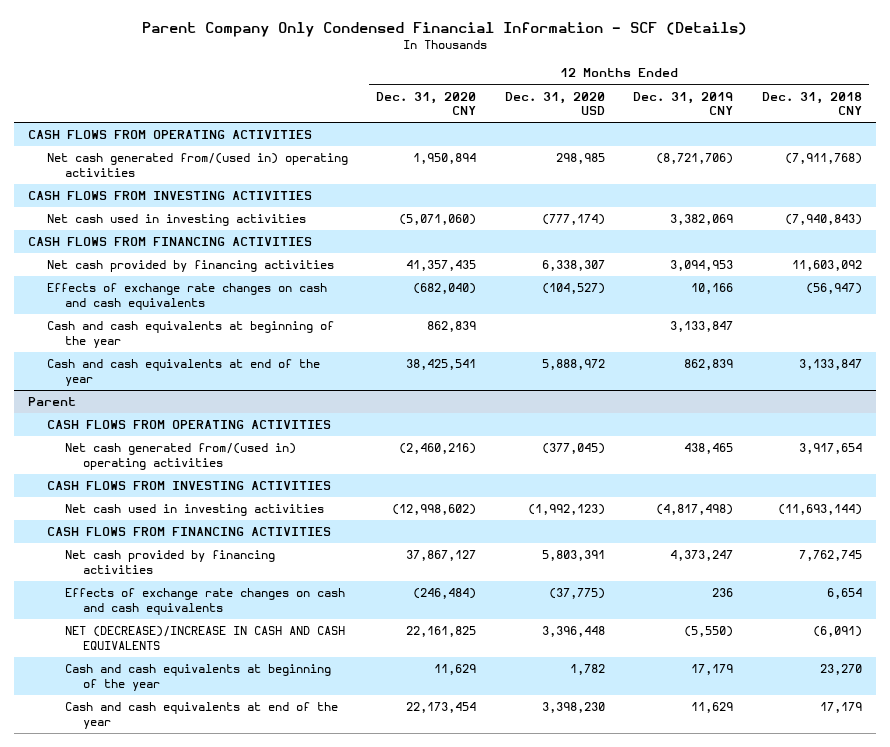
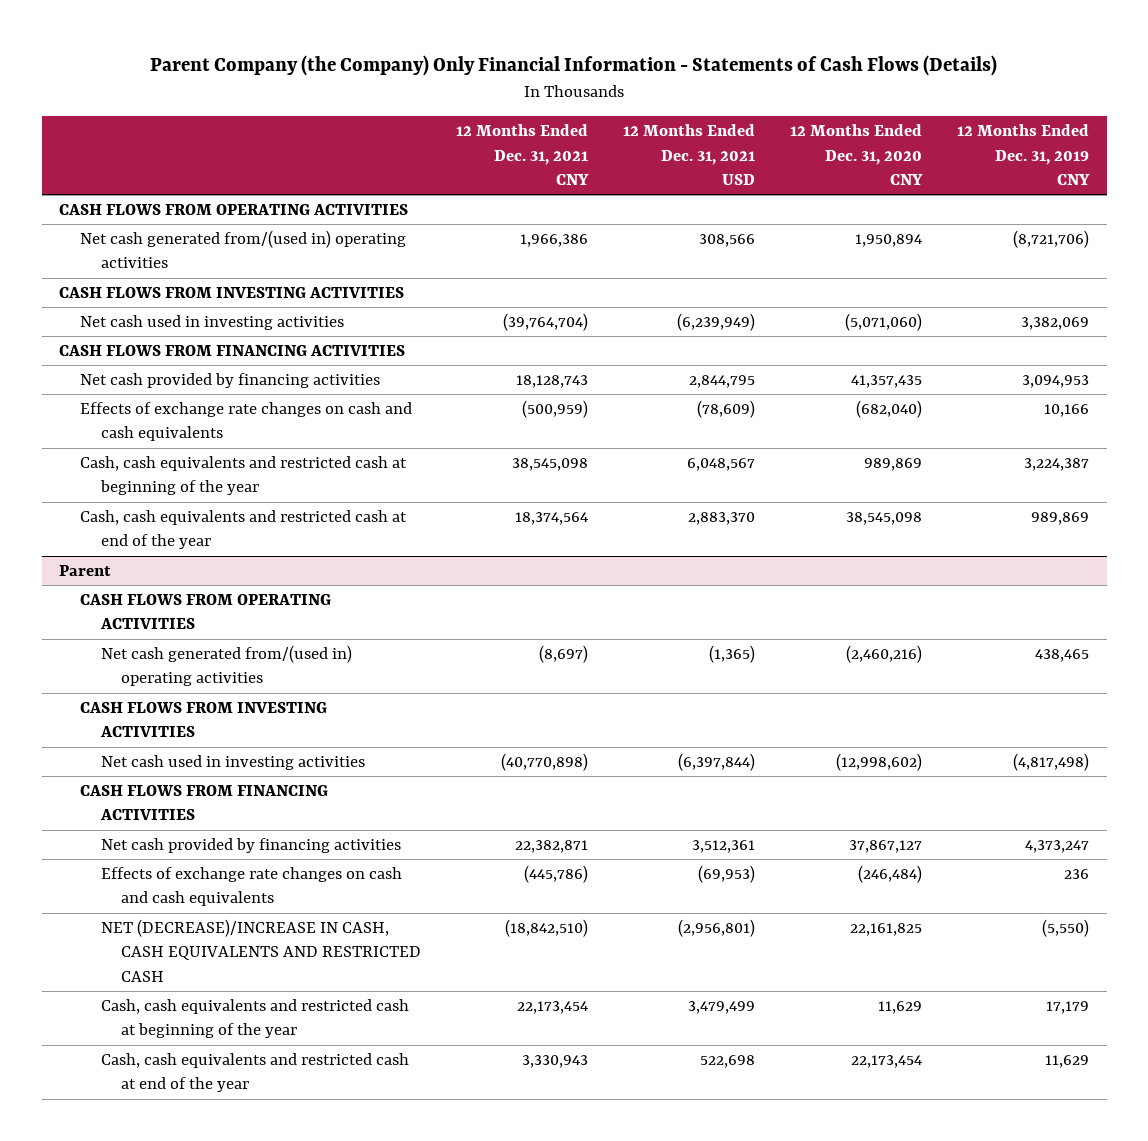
- Parent Company Only Condensed Financial Information - SCF (Details)
+ Parent Company (the Company) Only Financial Information - Statements of Cash Flows (Details)
- | 12 Months Ended Dec. 31, 2020 CNY | 12 Months Ended Dec. 31, 2020 USD | 12 Months Ended Dec. 31, 2019 CNY | 12 Months Ended Dec. 31, 2018 CNY
+ | 12 Months Ended Dec. 31, 2021 CNY | 12 Months Ended Dec. 31, 2021 USD | 12 Months Ended Dec. 31, 2020 CNY | 12 Months Ended Dec. 31, 2019 CNY
- Cash and cash equivalents at beginning of the year | 862,839 | | 3,133,847 |
- Cash and cash equivalents at end of the year | 38,425,541 | 5,888,972 | 862,839 | 3,133,847
+ Cash, cash equivalents and restricted cash at beginning of the year | 38,545,098 | 6,048,567 | 989,869 | 3,224,387
+ Cash, cash equivalents and restricted cash at end of the year | 18,374,564 | 2,883,370 | 38,545,098 | 989,869
@ Parent
- NET (DECREASE)/INCREASE IN CASH AND CASH EQUIVALENTS | 22,161,825 | 3,396,448 | (5,550) | (6,091)
- Cash and cash equivalents at beginning of the year | 11,629 | 1,782 | 17,179 | 23,270
- Cash and cash equivalents at end of the year | 22,173,454 | 3,398,230 | 11,629 | 17,179
+ NET (DECREASE)/INCREASE IN CASH, CASH EQUIVALENTS AND RESTRICTED CASH | (18,842,510) | (2,956,801) | 22,161,825 | (5,550)
+ Cash, cash equivalents and restricted cash at beginning of the year | 22,173,454 | 3,479,499 | 11,629 | 17,179
+ Cash, cash equivalents and restricted cash at end of the year | 3,330,943 | 522,698 | 22,173,454 | 11,629

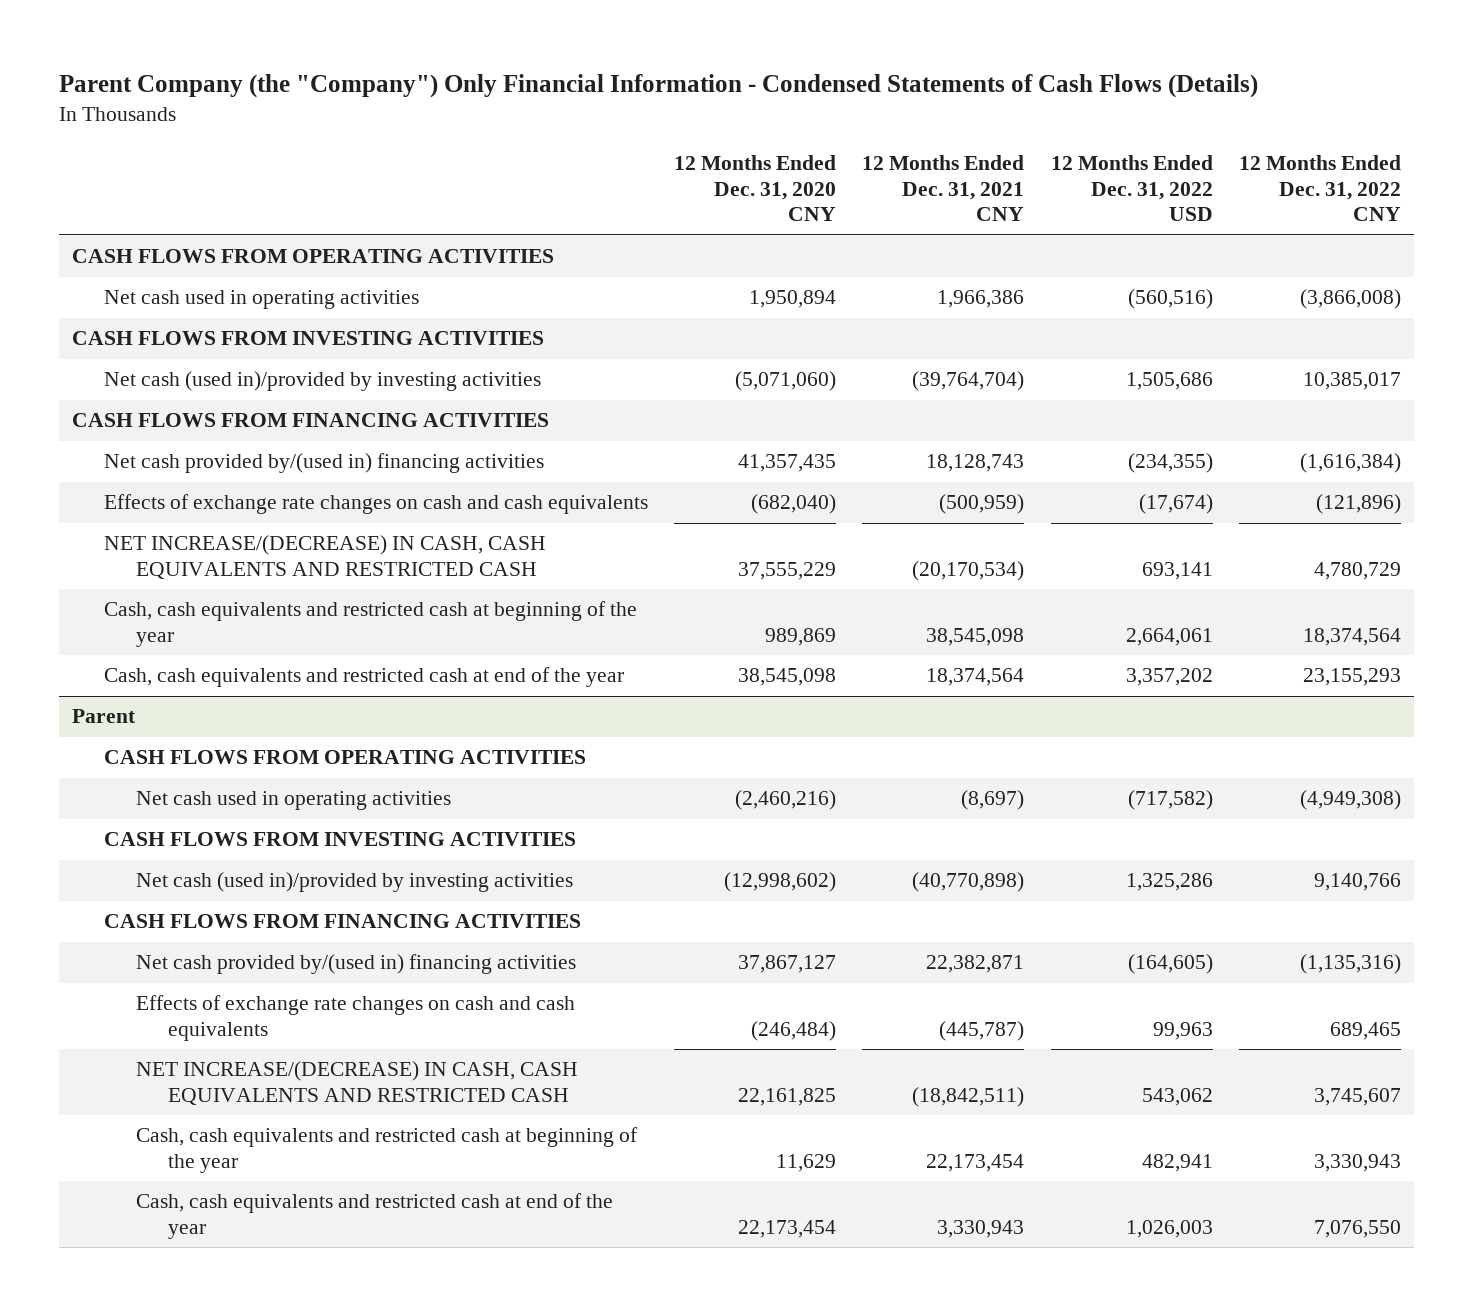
- Parent Company (the Company) Only Financial Information - Statements of Cash Flows (Details)
+ Parent Company (the "Company") Only Financial Information - Condensed Statements of Cash Flows (Details)
- | 12 Months Ended Dec. 31, 2021 CNY | 12 Months Ended Dec. 31, 2021 USD | 12 Months Ended Dec. 31, 2020 CNY | 12 Months Ended Dec. 31, 2019 CNY
+ | 12 Months Ended Dec. 31, 2020 CNY | 12 Months Ended Dec. 31, 2021 CNY | 12 Months Ended Dec. 31, 2022 USD | 12 Months Ended Dec. 31, 2022 CNY
- Net cash generated from/(used in) operating activities | 1,966,386 | 308,566 | 1,950,894 | (8,721,706)
+ Net cash used in operating activities | 1,950,894 | 1,966,386 | (560,516) | (3,866,008)
- Net cash used in investing activities | (39,764,704) | (6,239,949) | (5,071,060) | 3,382,069
+ Net cash (used in)/provided by investing activities | (5,071,060) | (39,764,704) | 1,505,686 | 10,385,017
- Net cash provided by financing activities | 18,128,743 | 2,844,795 | 41,357,435 | 3,094,953
+ Net cash provided by/(used in) financing activities | 41,357,435 | 18,128,743 | (234,355) | (1,616,384)
+ NET INCREASE/(DECREASE) IN CASH, CASH EQUIVALENTS AND RESTRICTED CASH | 37,555,229 | (20,170,534) | 693,141 | 4,780,729
@ Parent
- Net cash generated from/(used in) operating activities | (8,697) | (1,365) | (2,460,216) | 438,465
+ Net cash used in operating activities | (2,460,216) | (8,697) | (717,582) | (4,949,308)
- Net cash used in investing activities | (40,770,898) | (6,397,844) | (12,998,602) | (4,817,498)
+ Net cash (used in)/provided by investing activities | (12,998,602) | (40,770,898) | 1,325,286 | 9,140,766
- Net cash provided by financing activities | 22,382,871 | 3,512,361 | 37,867,127 | 4,373,247
- Effects of exchange rate changes on cash and cash equivalents | (445,786) | (69,953) | (246,484) | 236
- NET (DECREASE)/INCREASE IN CASH, CASH EQUIVALENTS AND RESTRICTED CASH | (18,842,510) | (2,956,801) | 22,161,825 | (5,550)
+ Net cash provided by/(used in) financing activities | 37,867,127 | 22,382,871 | (164,605) | (1,135,316)
+ Effects of exchange rate changes on cash and cash equivalents | (246,484) | (445,787) | 99,963 | 689,465
+ NET INCREASE/(DECREASE) IN CASH, CASH EQUIVALENTS AND RESTRICTED CASH | 22,161,825 | (18,842,511) | 543,062 | 3,745,607

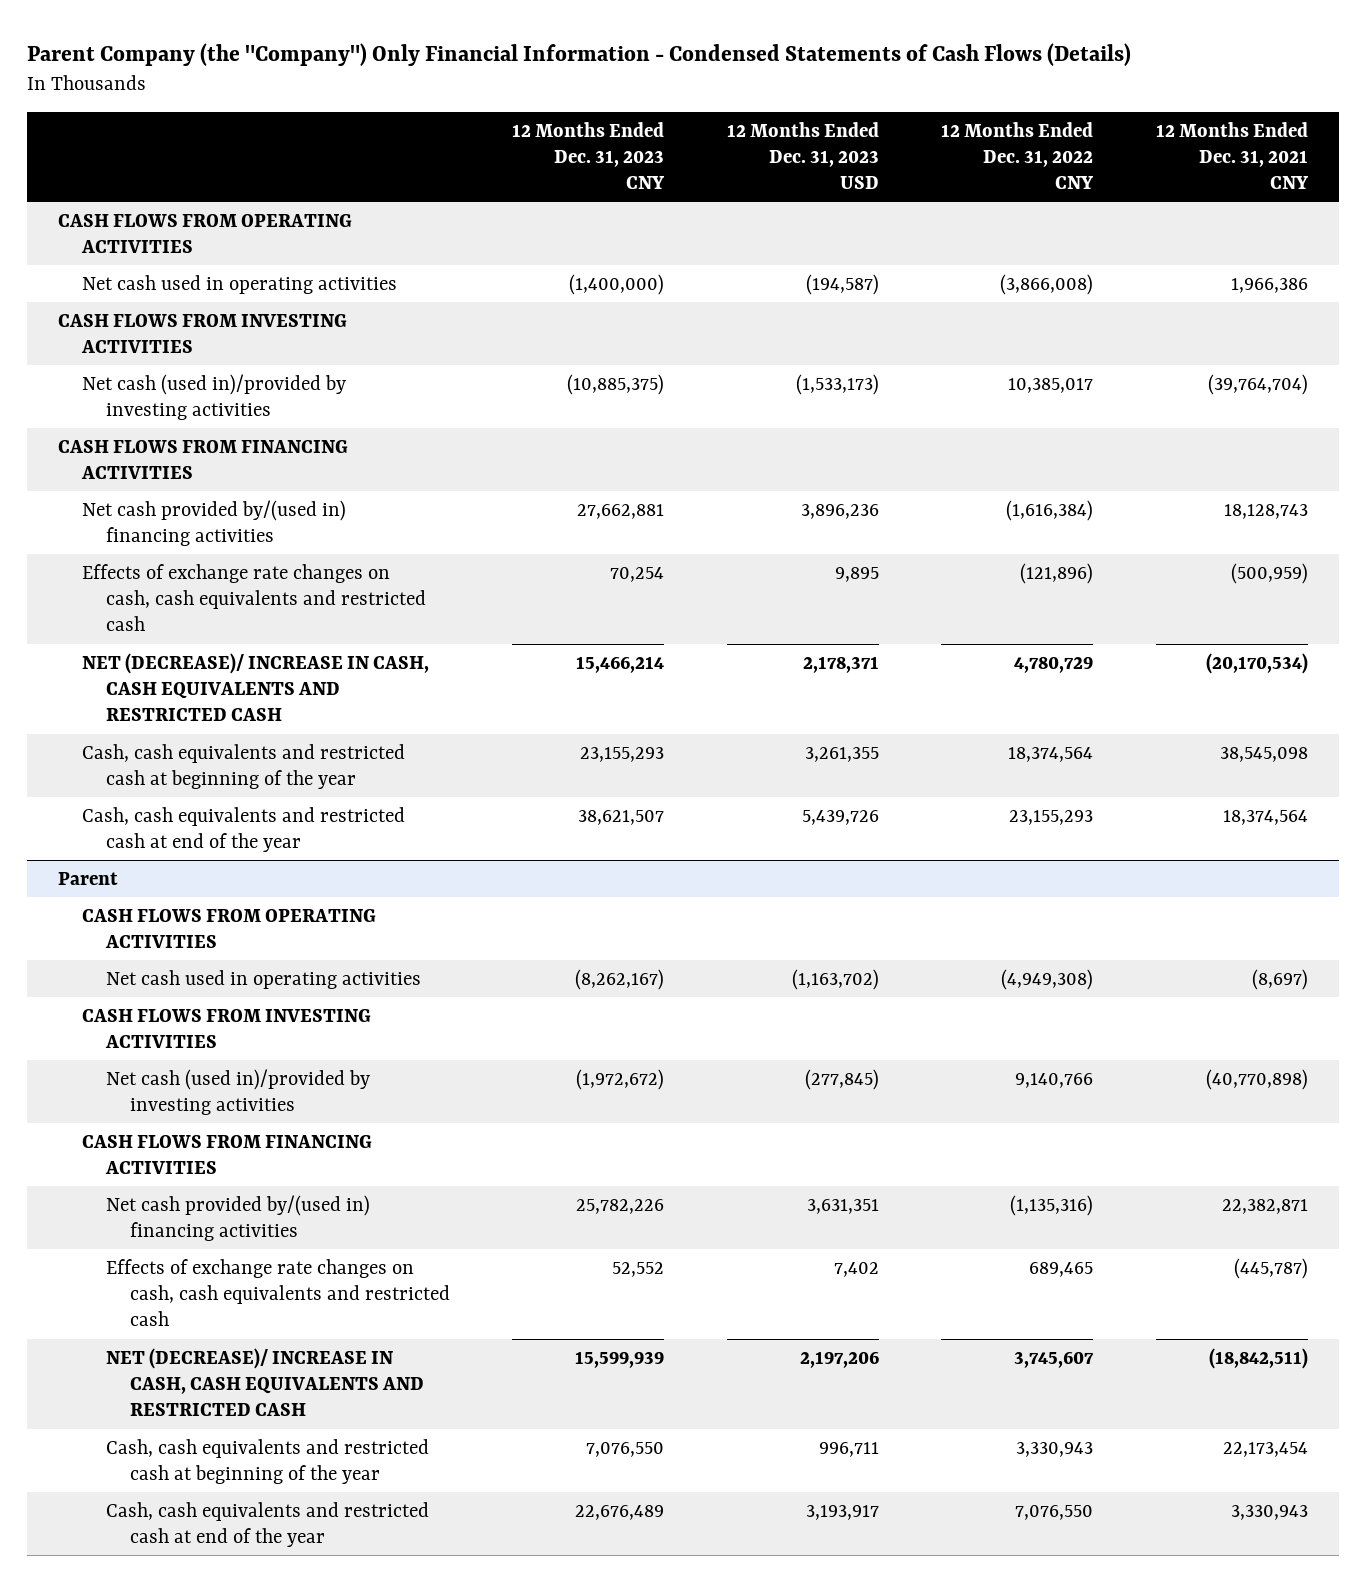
- | 12 Months Ended Dec. 31, 2020 CNY | 12 Months Ended Dec. 31, 2021 CNY | 12 Months Ended Dec. 31, 2022 USD | 12 Months Ended Dec. 31, 2022 CNY
+ | 12 Months Ended Dec. 31, 2023 CNY | 12 Months Ended Dec. 31, 2023 USD | 12 Months Ended Dec. 31, 2022 CNY | 12 Months Ended Dec. 31, 2021 CNY
- Effects of exchange rate changes on cash and cash equivalents | (682,040) | (500,959) | (17,674) | (121,896)
- NET INCREASE/(DECREASE) IN CASH, CASH EQUIVALENTS AND RESTRICTED CASH | 37,555,229 | (20,170,534) | 693,141 | 4,780,729
+ Effects of exchange rate changes on cash, cash equivalents and restricted cash | 70,254 | 9,895 | (121,896) | (500,959)
+ NET (DECREASE)/ INCREASE IN CASH, CASH EQUIVALENTS AND RESTRICTED CASH | 15,466,214 | 2,178,371 | 4,780,729 | (20,170,534)
@ Parent
- Effects of exchange rate changes on cash and cash equivalents | (246,484) | (445,787) | 99,963 | 689,465
- NET INCREASE/(DECREASE) IN CASH, CASH EQUIVALENTS AND RESTRICTED CASH | 22,161,825 | (18,842,511) | 543,062 | 3,745,607
+ Effects of exchange rate changes on cash, cash equivalents and restricted cash | 52,552 | 7,402 | 689,465 | (445,787)
+ NET (DECREASE)/ INCREASE IN CASH, CASH EQUIVALENTS AND RESTRICTED CASH | 15,599,939 | 2,197,206 | 3,745,607 | (18,842,511)

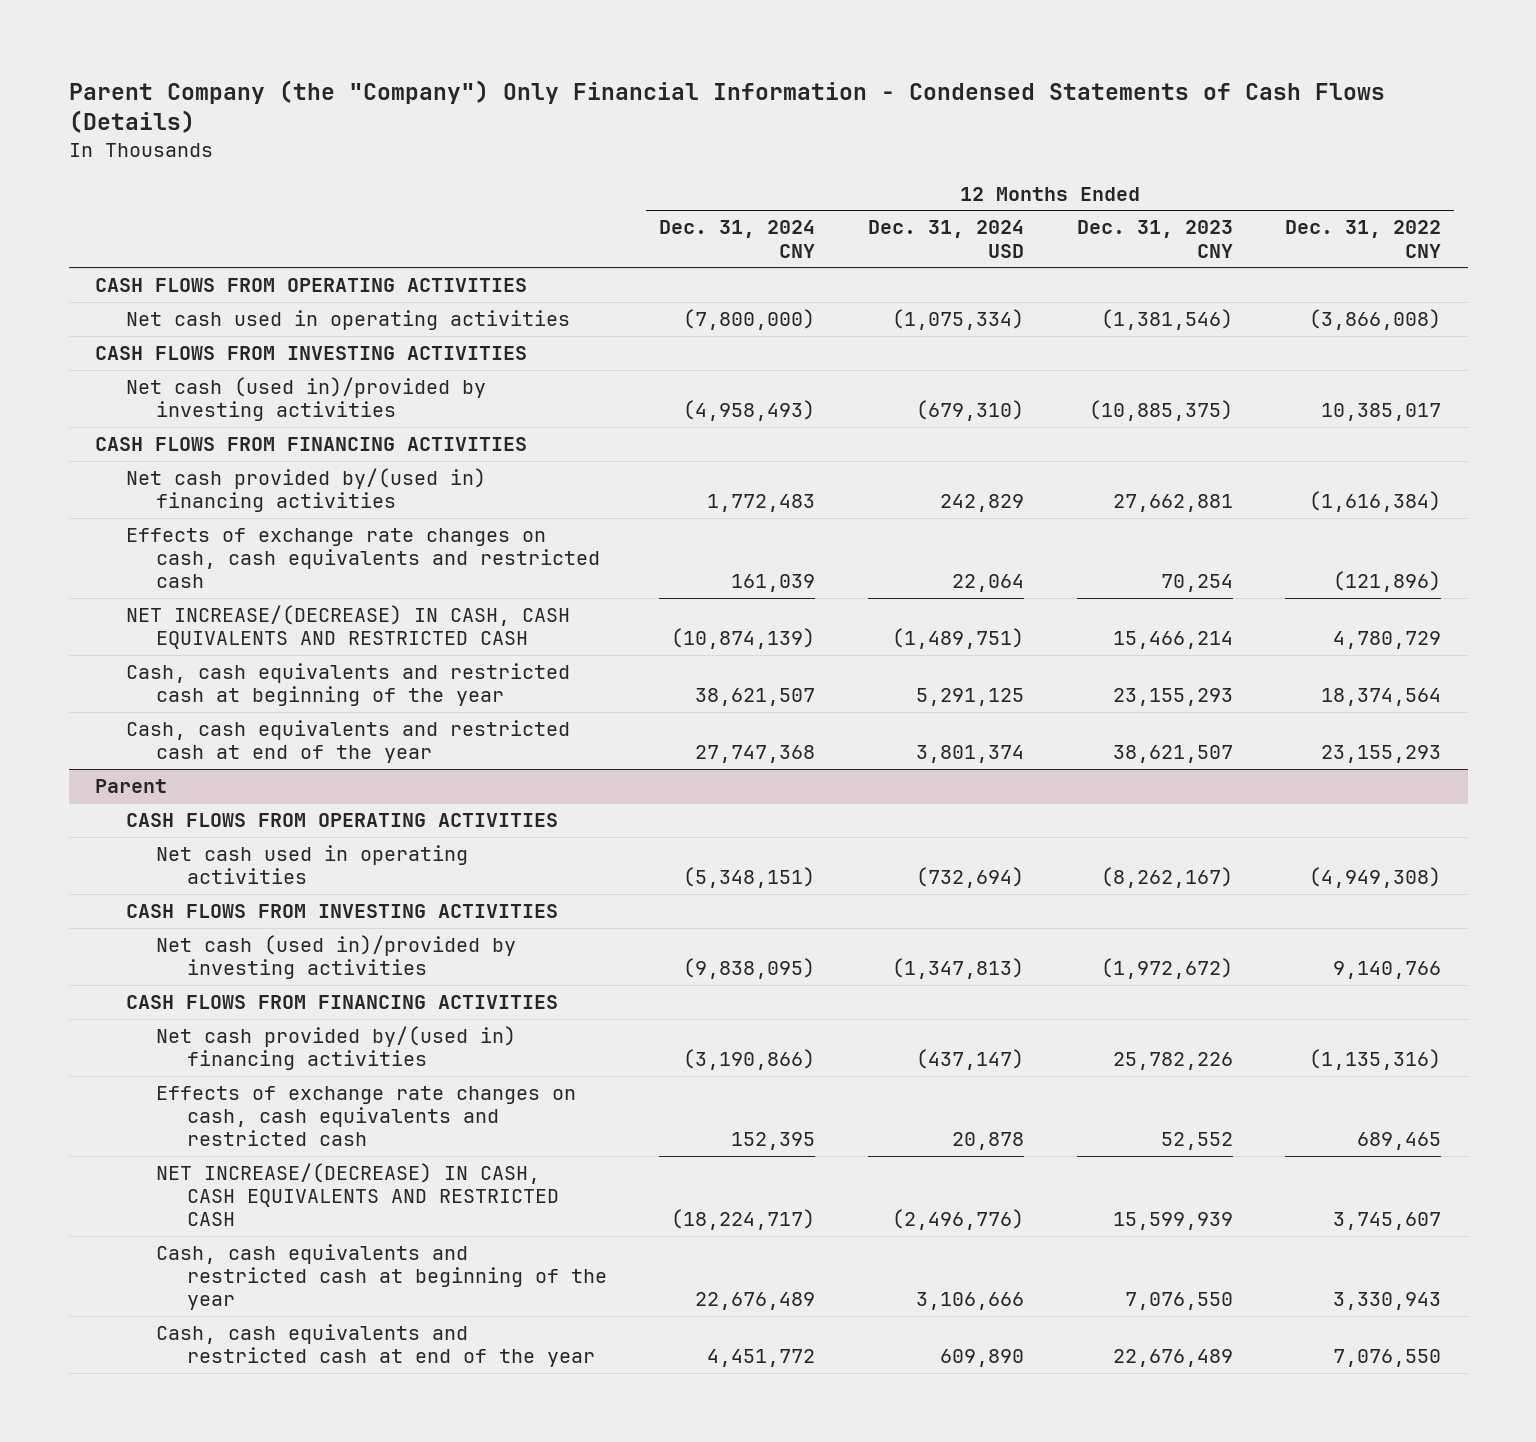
- | 12 Months Ended Dec. 31, 2023 CNY | 12 Months Ended Dec. 31, 2023 USD | 12 Months Ended Dec. 31, 2022 CNY | 12 Months Ended Dec. 31, 2021 CNY
+ | 12 Months Ended Dec. 31, 2024 CNY | 12 Months Ended Dec. 31, 2024 USD | 12 Months Ended Dec. 31, 2023 CNY | 12 Months Ended Dec. 31, 2022 CNY
- Net cash used in operating activities | (1,400,000) | (194,587) | (3,866,008) | 1,966,386
+ Net cash used in operating activities | (7,800,000) | (1,075,334) | (1,381,546) | (3,866,008)
- NET (DECREASE)/ INCREASE IN CASH, CASH EQUIVALENTS AND RESTRICTED CASH | 15,466,214 | 2,178,371 | 4,780,729 | (20,170,534)
+ NET INCREASE/(DECREASE) IN CASH, CASH EQUIVALENTS AND RESTRICTED CASH | (10,874,139) | (1,489,751) | 15,466,214 | 4,780,729
@ Parent
- NET (DECREASE)/ INCREASE IN CASH, CASH EQUIVALENTS AND RESTRICTED CASH | 15,599,939 | 2,197,206 | 3,745,607 | (18,842,511)
+ NET INCREASE/(DECREASE) IN CASH, CASH EQUIVALENTS AND RESTRICTED CASH | (18,224,717) | (2,496,776) | 15,599,939 | 3,745,607

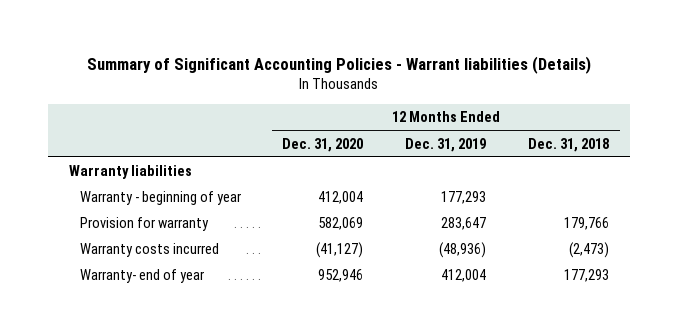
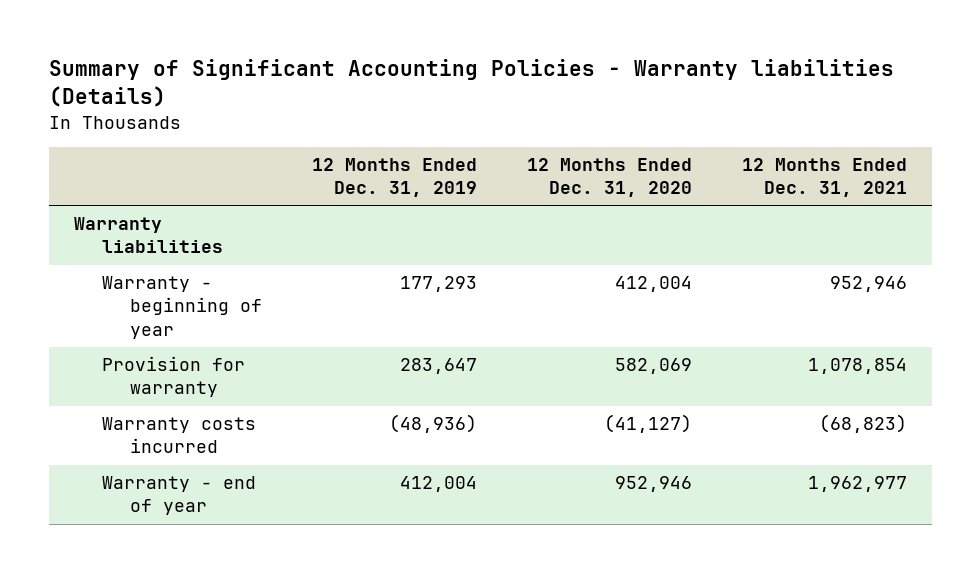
- Summary of Significant Accounting Policies - Warrant liabilities (Details)
+ Summary of Significant Accounting Policies - Warranty liabilities (Details)
- | 12 Months Ended Dec. 31, 2020 | 12 Months Ended Dec. 31, 2019 | 12 Months Ended Dec. 31, 2018
+ | 12 Months Ended Dec. 31, 2019 | 12 Months Ended Dec. 31, 2020 | 12 Months Ended Dec. 31, 2021
- Warranty- end of year | 952,946 | 412,004 | 177,293
+ Warranty - end of year | 412,004 | 952,946 | 1,962,977

